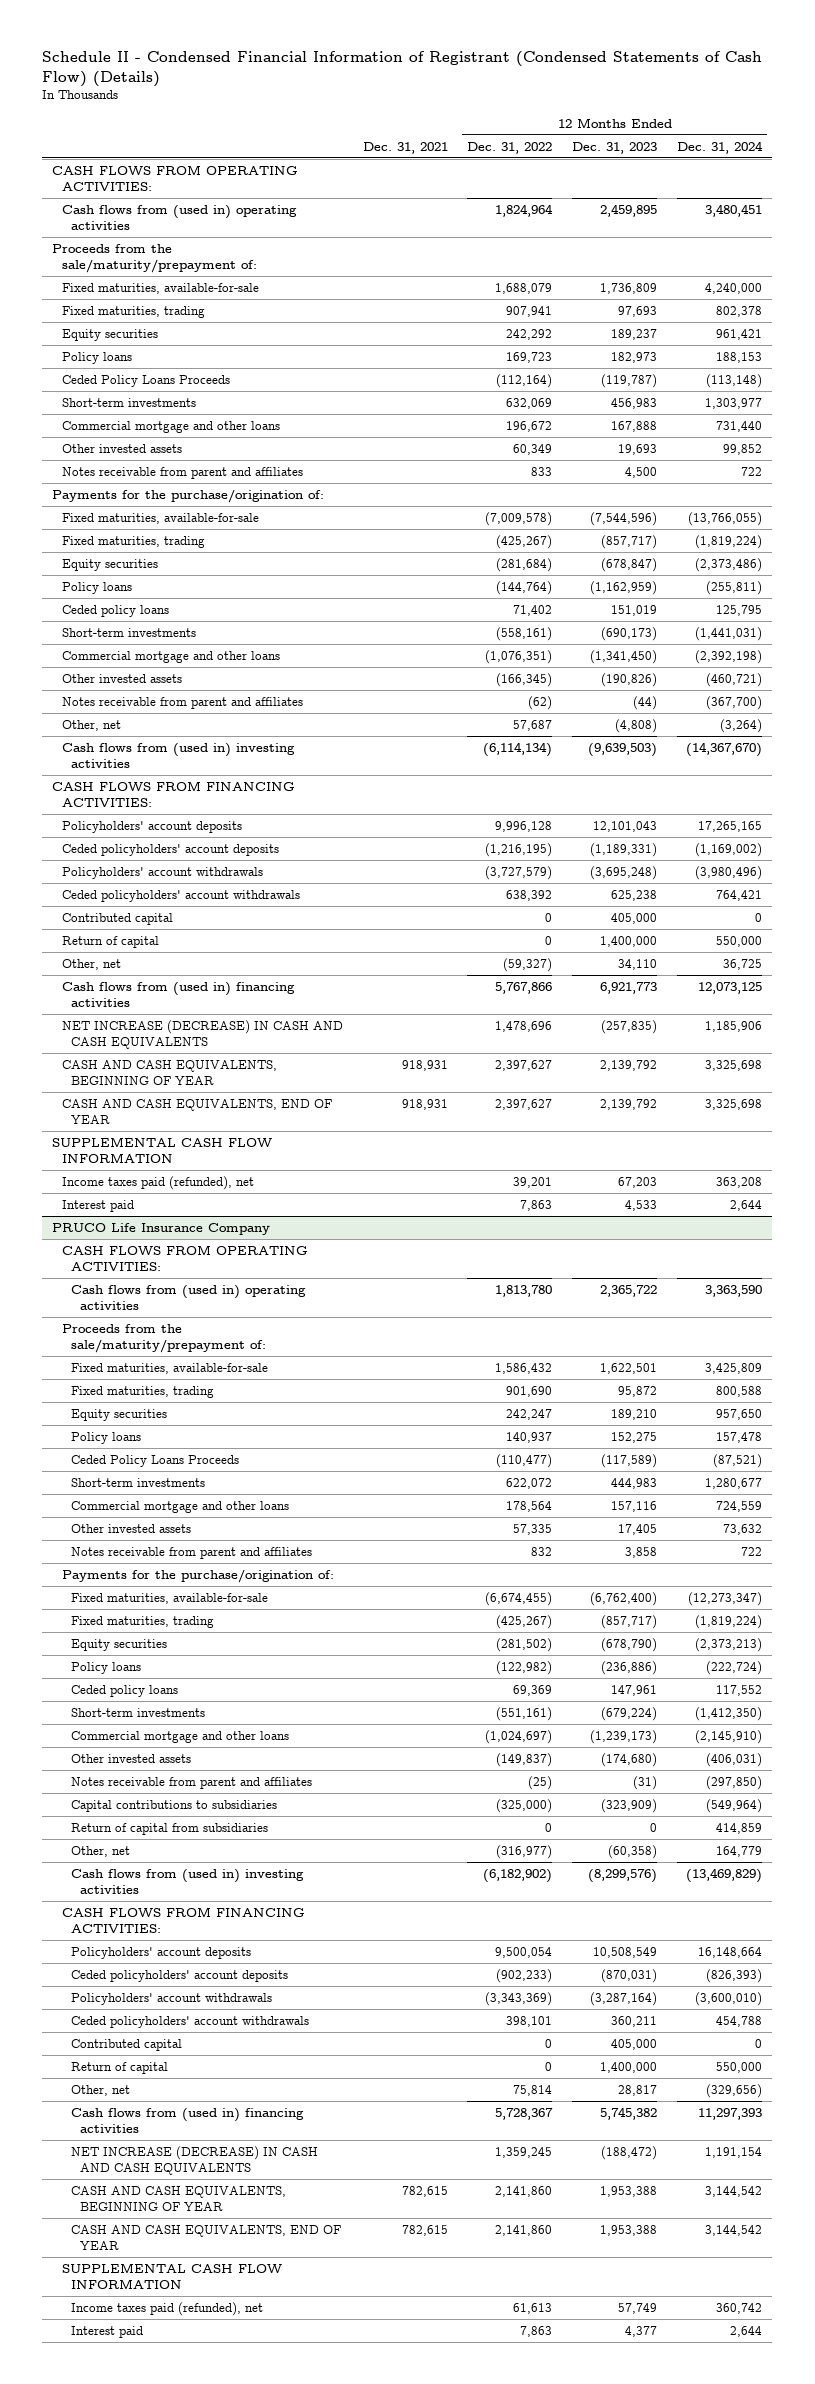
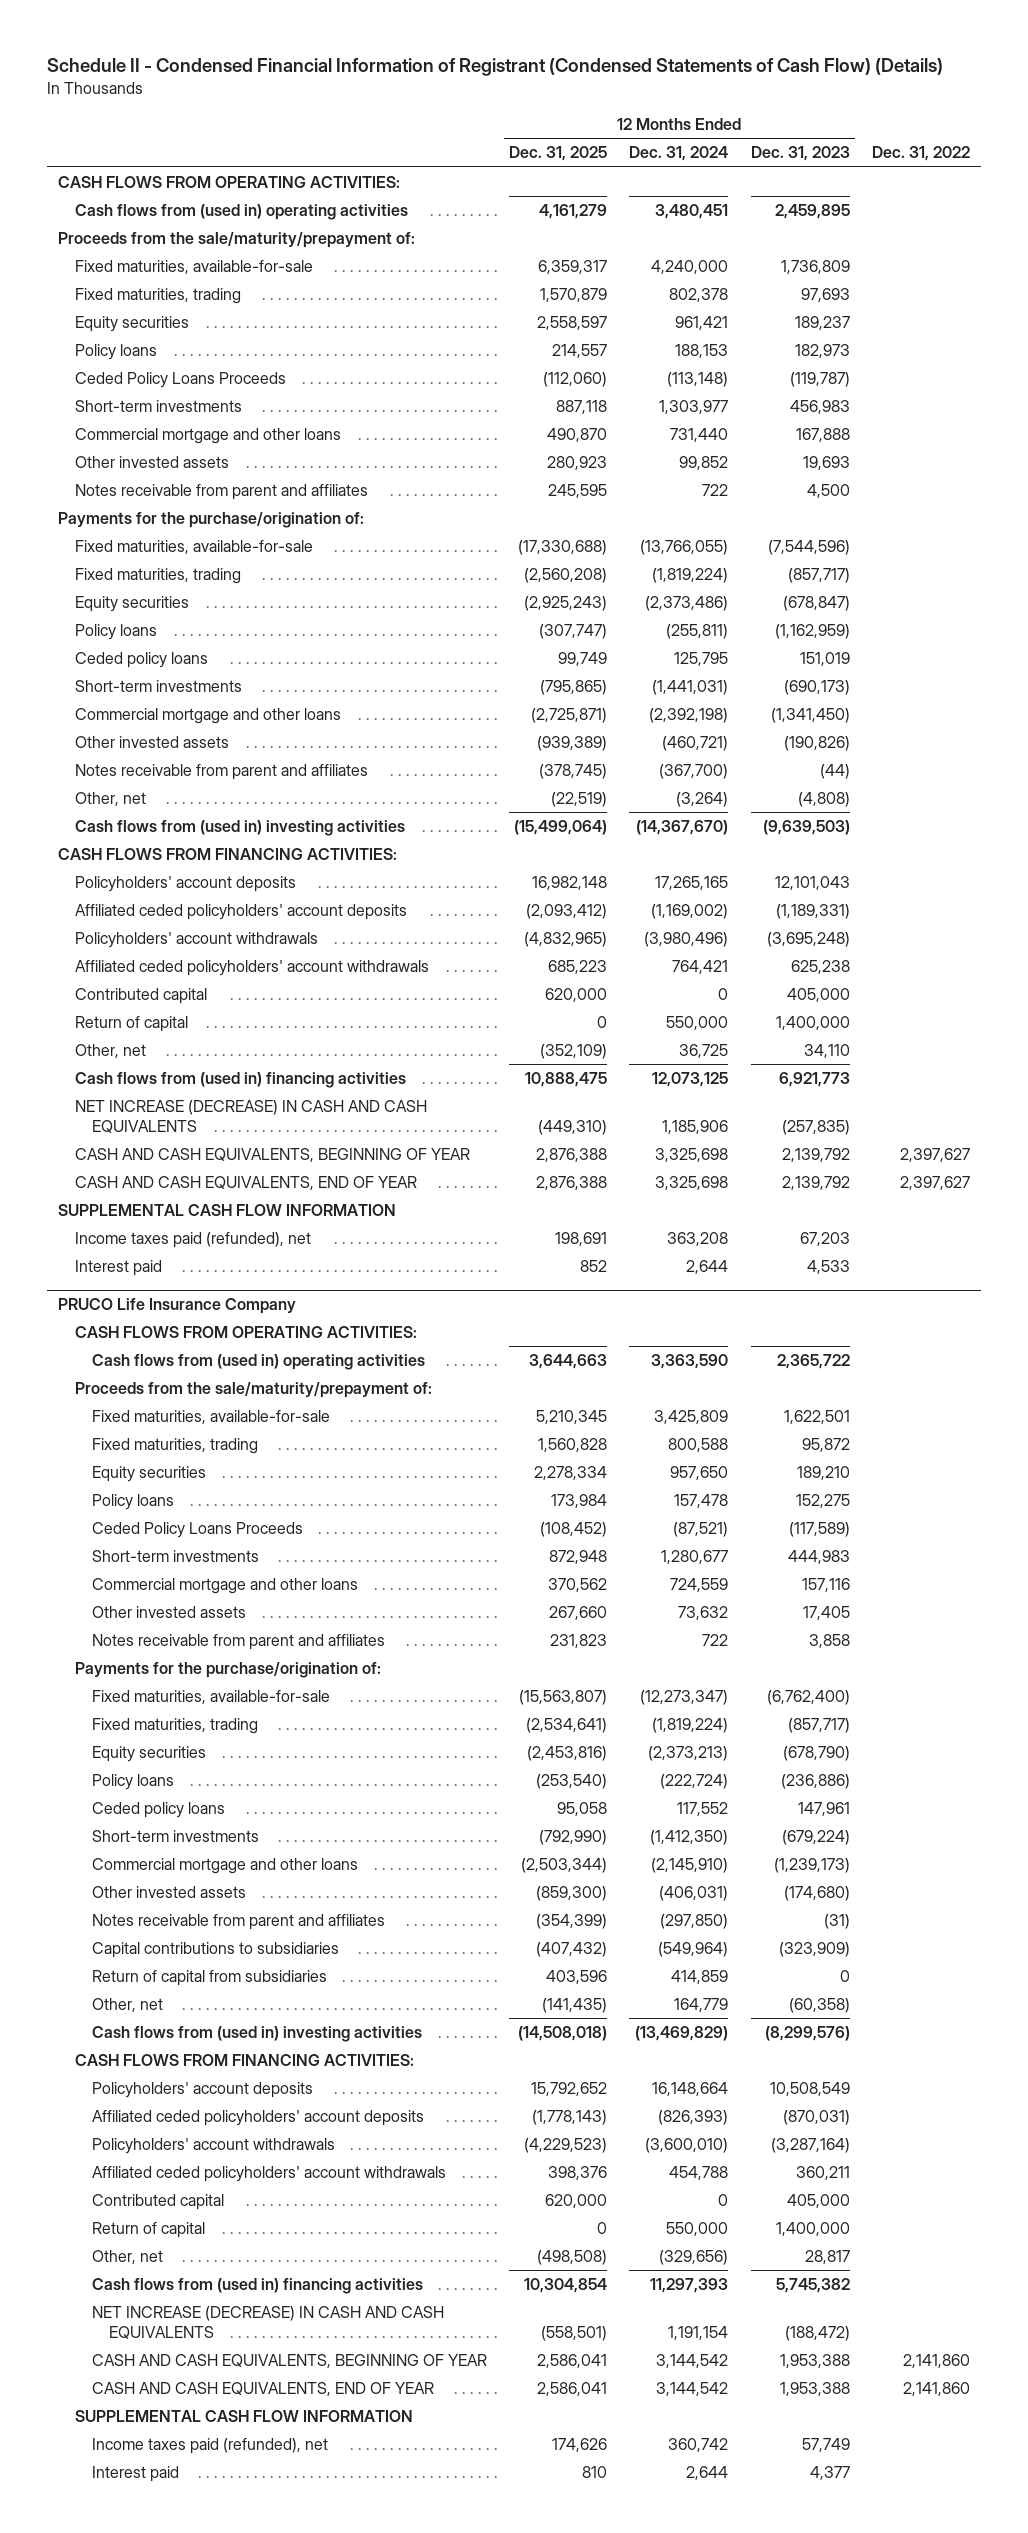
- | Dec. 31, 2021 | 12 Months Ended Dec. 31, 2022 | 12 Months Ended Dec. 31, 2023 | 12 Months Ended Dec. 31, 2024
+ | 12 Months Ended Dec. 31, 2025 | 12 Months Ended Dec. 31, 2024 | 12 Months Ended Dec. 31, 2023 | Dec. 31, 2022
- Ceded policyholders' account deposits | | (1,216,195) | (1,189,331) | (1,169,002)
+ Affiliated ceded policyholders' account deposits | (2,093,412) | (1,169,002) | (1,189,331) |
- Ceded policyholders' account withdrawals | | 638,392 | 625,238 | 764,421
+ Affiliated ceded policyholders' account withdrawals | 685,223 | 764,421 | 625,238 |
@ PRUCO Life Insurance Company
- Ceded policyholders' account deposits | | (902,233) | (870,031) | (826,393)
+ Affiliated ceded policyholders' account deposits | (1,778,143) | (826,393) | (870,031) |
- Ceded policyholders' account withdrawals | | 398,101 | 360,211 | 454,788
+ Affiliated ceded policyholders' account withdrawals | 398,376 | 454,788 | 360,211 |

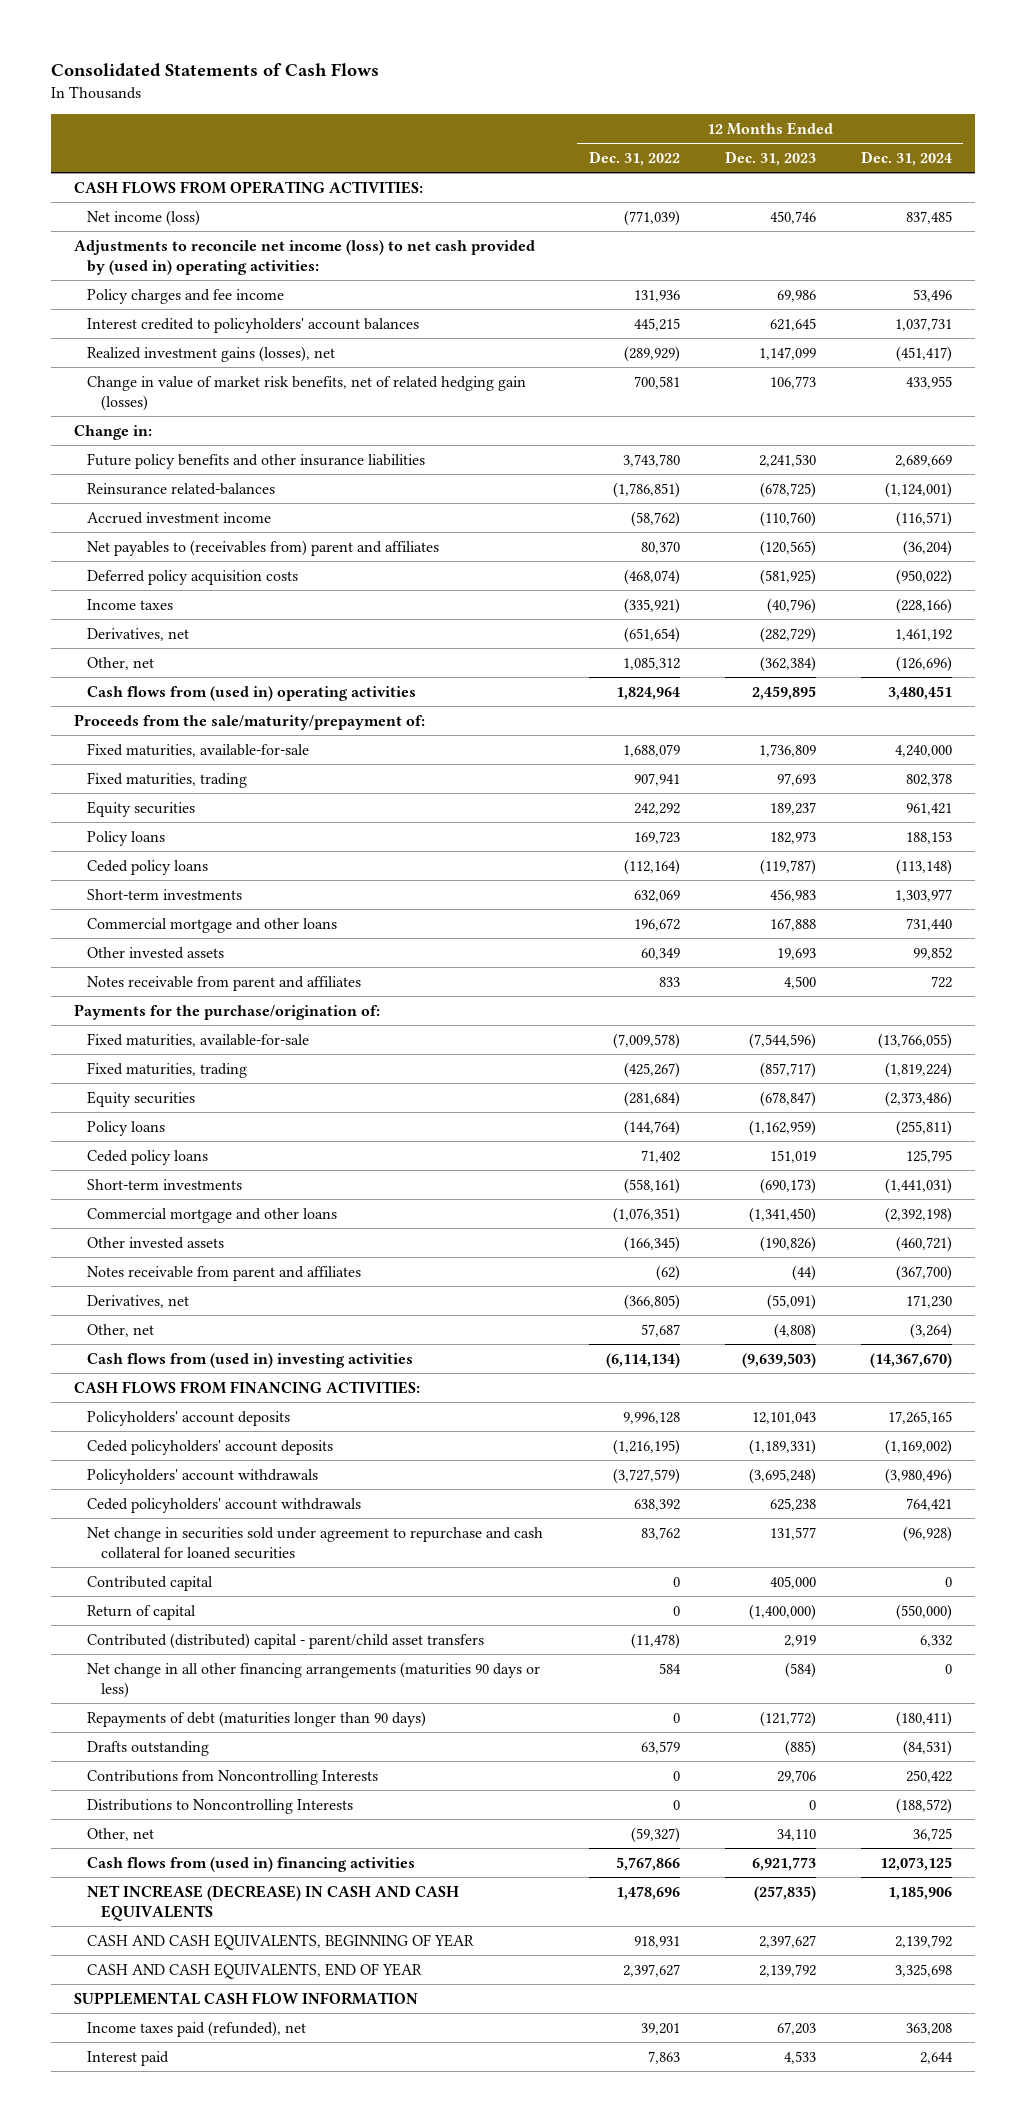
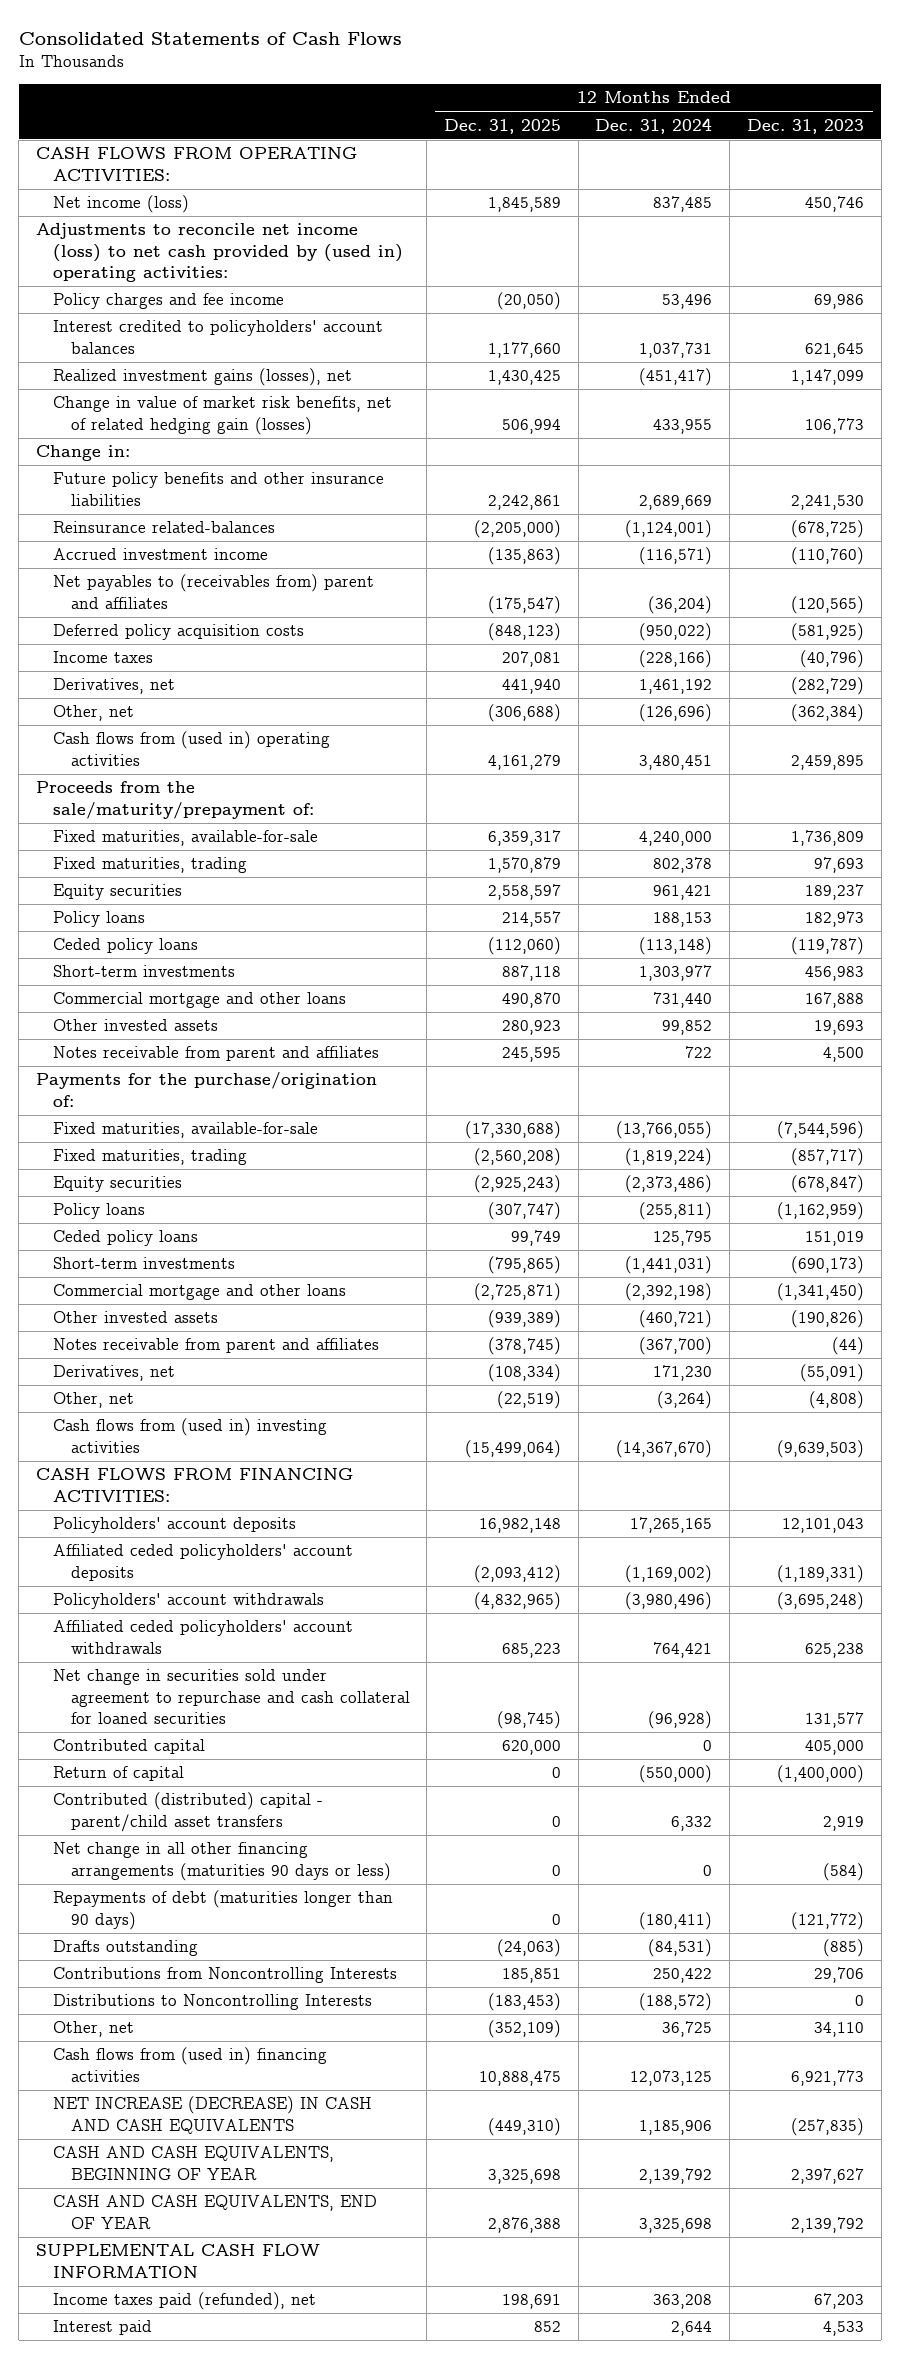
- | 12 Months Ended Dec. 31, 2022 | 12 Months Ended Dec. 31, 2023 | 12 Months Ended Dec. 31, 2024
+ | 12 Months Ended Dec. 31, 2025 | 12 Months Ended Dec. 31, 2024 | 12 Months Ended Dec. 31, 2023
- Ceded policyholders' account deposits | (1,216,195) | (1,189,331) | (1,169,002)
+ Affiliated ceded policyholders' account deposits | (2,093,412) | (1,169,002) | (1,189,331)
- Ceded policyholders' account withdrawals | 638,392 | 625,238 | 764,421
+ Affiliated ceded policyholders' account withdrawals | 685,223 | 764,421 | 625,238

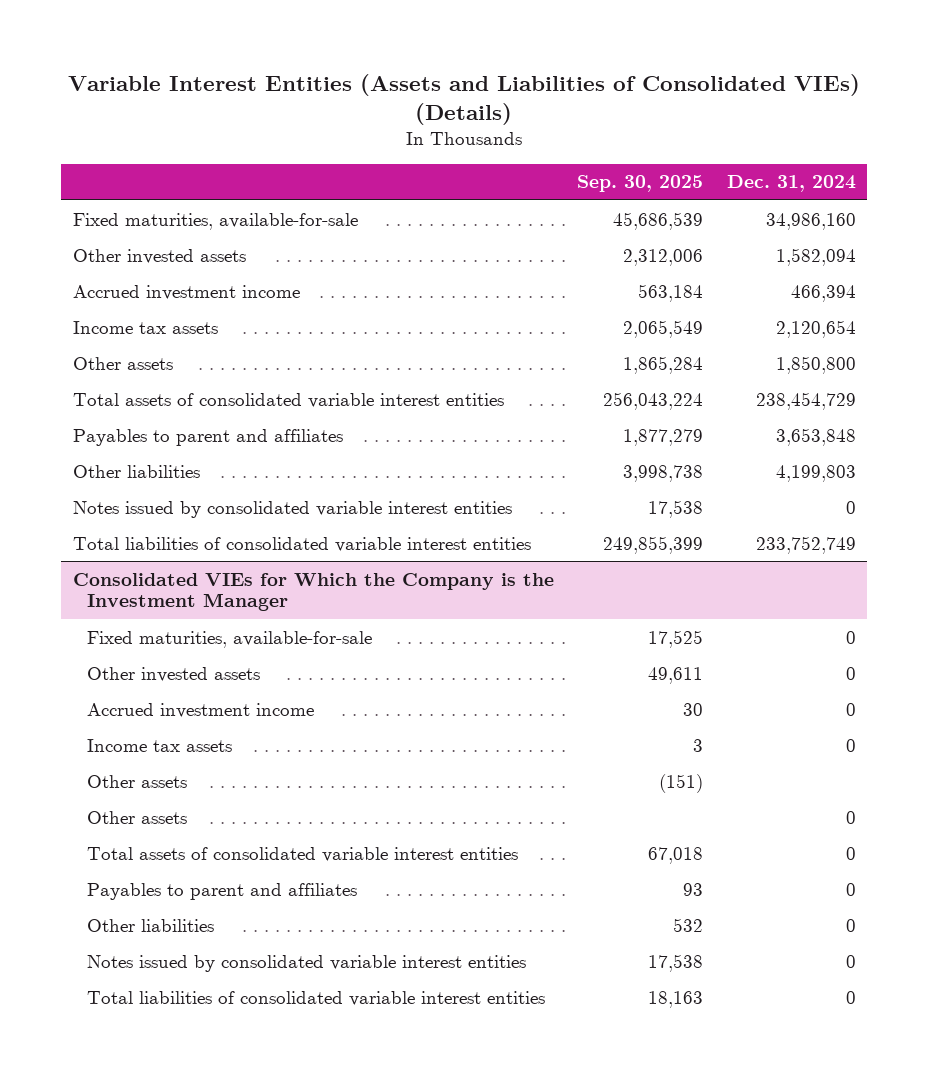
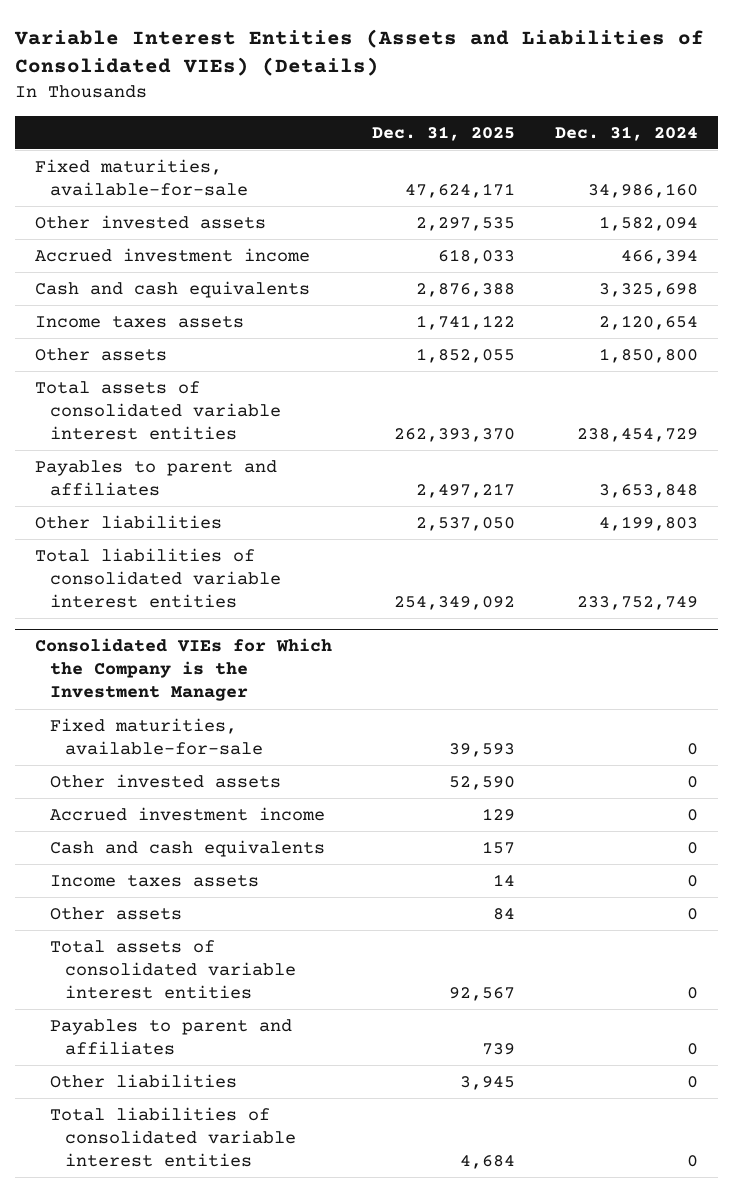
- | Sep. 30, 2025 | Dec. 31, 2024
+ | Dec. 31, 2025 | Dec. 31, 2024
- Income tax assets | 2,065,549 | 2,120,654
+ Cash and cash equivalents | 2,876,388 | 3,325,698
+ Income taxes assets | 1,741,122 | 2,120,654
- Notes issued by consolidated variable interest entities | 17,538 | 0
@ Consolidated VIEs for Which the Company is the Investment Manager
- Income tax assets | 3 | 0
- Other assets | (151) |
+ Cash and cash equivalents | 157 | 0
+ Income taxes assets | 14 | 0
- Notes issued by consolidated variable interest entities | 17,538 | 0

